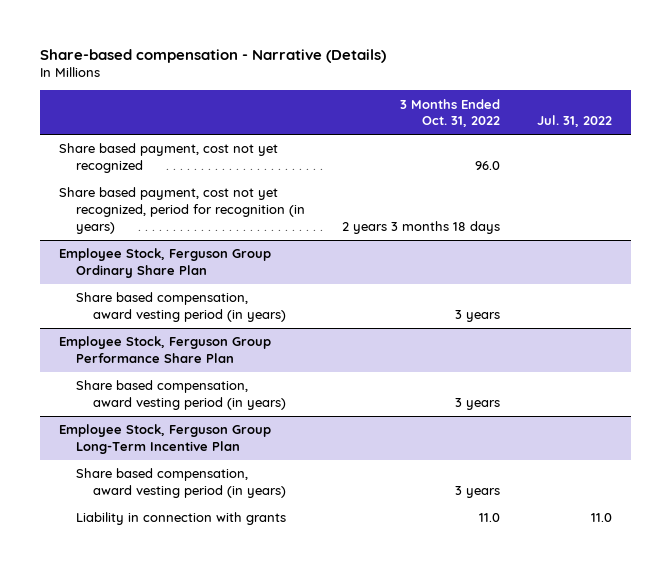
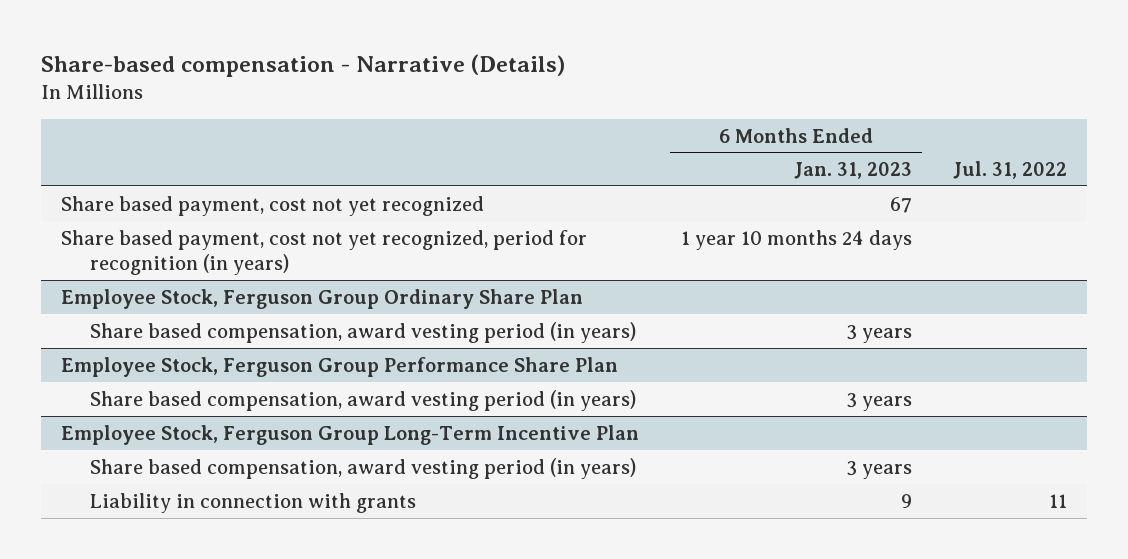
- | 3 Months Ended Oct. 31, 2022 | Jul. 31, 2022
+ | 6 Months Ended Jan. 31, 2023 | Jul. 31, 2022
@ Employee Stock, Ferguson Group Long-Term Incentive Plan
- Liability in connection with grants | 11.0 | 11.0
+ Liability in connection with grants | 9 | 11

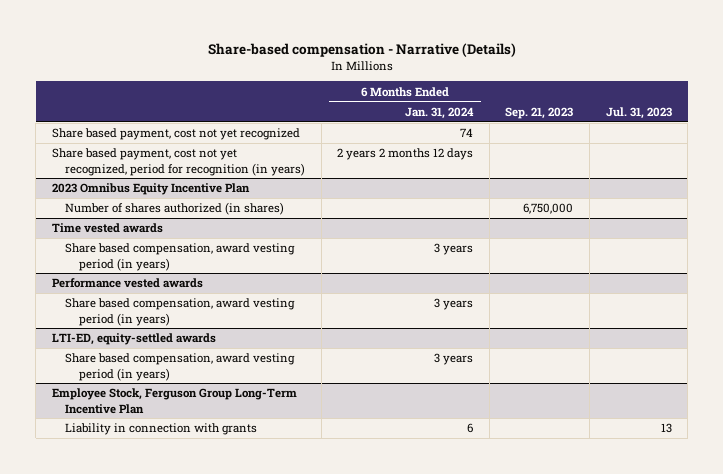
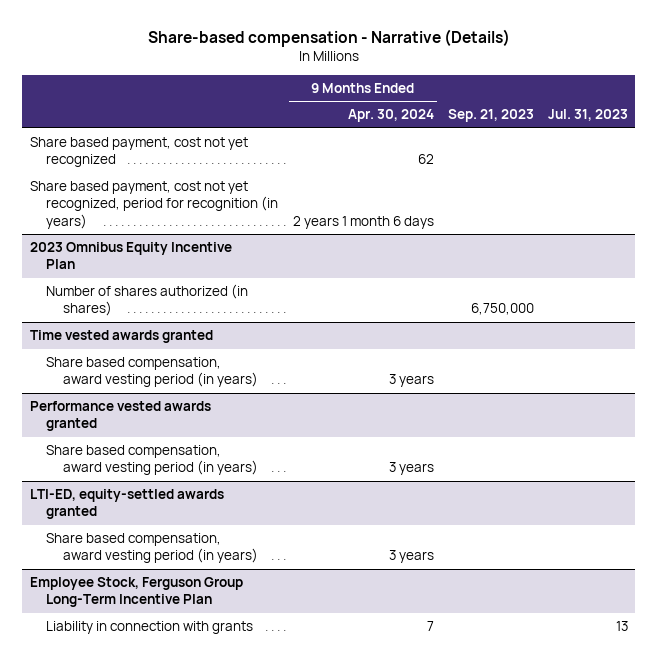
- | 6 Months Ended Jan. 31, 2024 | Sep. 21, 2023 | Jul. 31, 2023
+ | 9 Months Ended Apr. 30, 2024 | Sep. 21, 2023 | Jul. 31, 2023
- Time vested awards
+ Time vested awards granted
- Performance vested awards
+ Performance vested awards granted
- LTI-ED, equity-settled awards
+ LTI-ED, equity-settled awards granted

